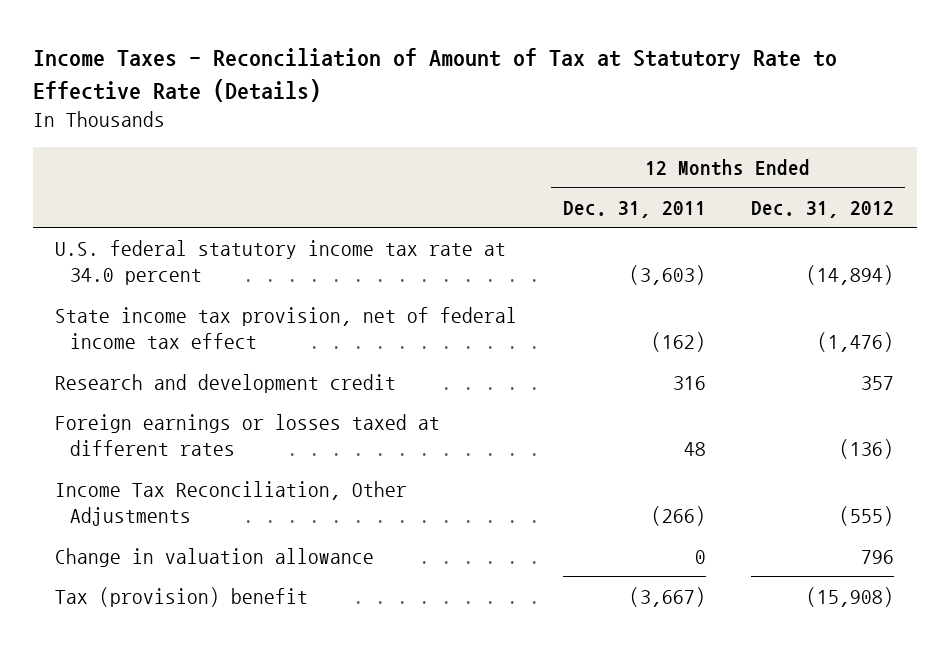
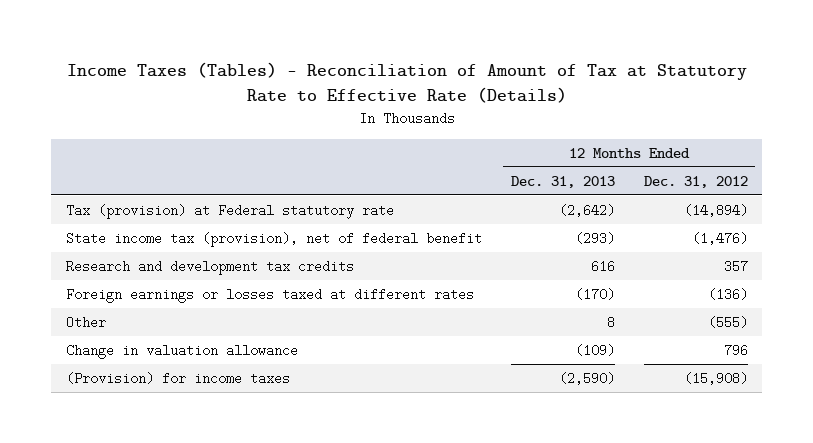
- Income Taxes - Reconciliation of Amount of Tax at Statutory Rate to Effective Rate (Details)
+ Income Taxes (Tables) - Reconciliation of Amount of Tax at Statutory Rate to Effective Rate (Details)
- | 12 Months Ended Dec. 31, 2011 | 12 Months Ended Dec. 31, 2012
+ | 12 Months Ended Dec. 31, 2013 | 12 Months Ended Dec. 31, 2012
- U.S. federal statutory income tax rate at 34.0 percent | (3,603) | (14,894)
- State income tax provision, net of federal income tax effect | (162) | (1,476)
- Research and development credit | 316 | 357
+ Tax (provision) at Federal statutory rate | (2,642) | (14,894)
+ State income tax (provision), net of federal benefit | (293) | (1,476)
+ Research and development tax credits | 616 | 357
- Income Tax Reconciliation, Other Adjustments | (266) | (555)
+ Other | 8 | (555)
- Tax (provision) benefit | (3,667) | (15,908)
+ (Provision) for income taxes | (2,590) | (15,908)

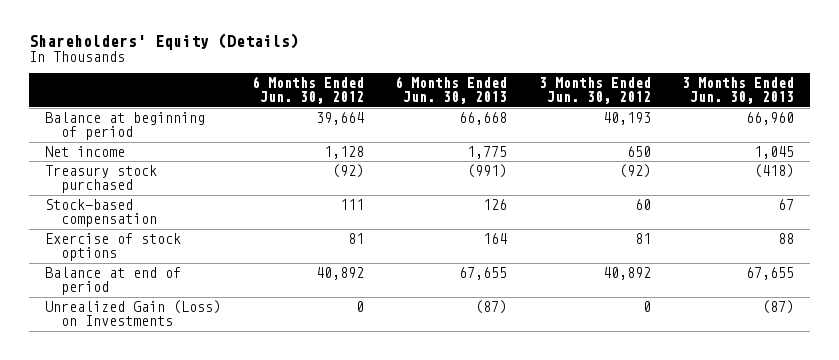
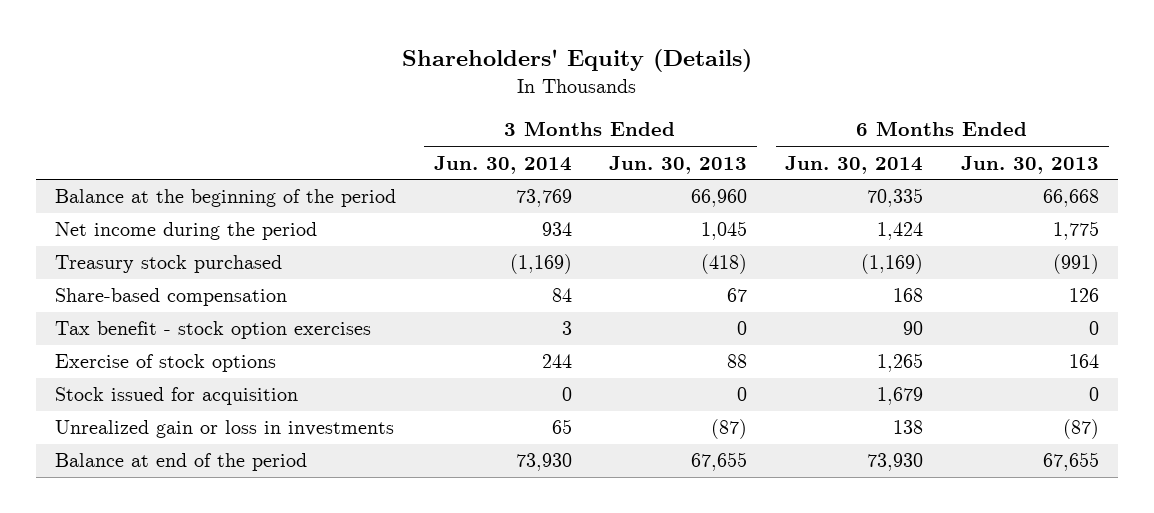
- | 6 Months Ended Jun. 30, 2012 | 6 Months Ended Jun. 30, 2013 | 3 Months Ended Jun. 30, 2012 | 3 Months Ended Jun. 30, 2013
+ | 3 Months Ended Jun. 30, 2014 | 3 Months Ended Jun. 30, 2013 | 6 Months Ended Jun. 30, 2014 | 6 Months Ended Jun. 30, 2013
- Balance at beginning of period | 39,664 | 66,668 | 40,193 | 66,960
- Net income | 1,128 | 1,775 | 650 | 1,045
+ Balance at the beginning of the period | 73,769 | 66,960 | 70,335 | 66,668
+ Net income during the period | 934 | 1,045 | 1,424 | 1,775
- Stock-based compensation | 111 | 126 | 60 | 67
+ Share-based compensation | 84 | 67 | 168 | 126
+ Tax benefit - stock option exercises | 3 | 0 | 90 | 0
- Balance at end of period | 40,892 | 67,655 | 40,892 | 67,655
- Unrealized Gain (Loss) on Investments | 0 | (87) | 0 | (87)
+ Stock issued for acquisition | 0 | 0 | 1,679 | 0
+ Unrealized gain or loss in investments | 65 | (87) | 138 | (87)
+ Balance at end of the period | 73,930 | 67,655 | 73,930 | 67,655

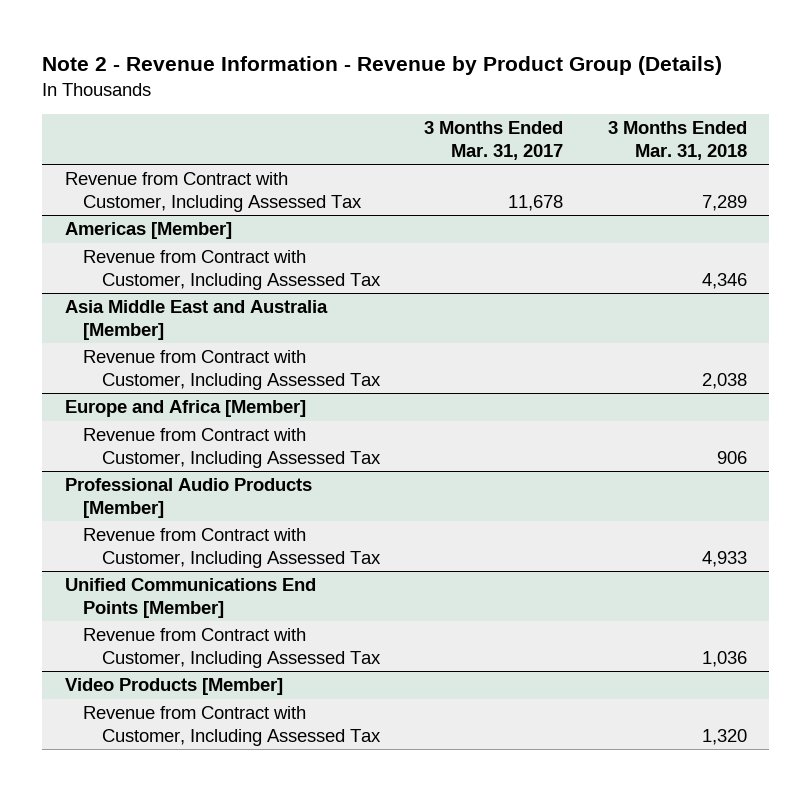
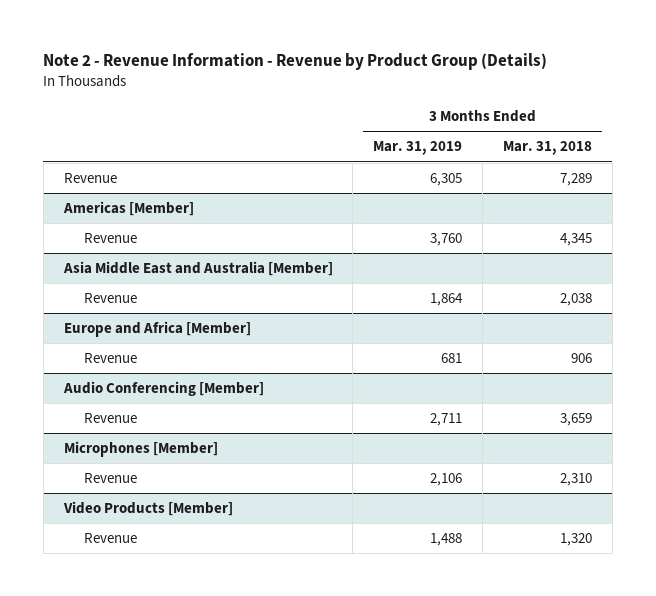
- | 3 Months Ended Mar. 31, 2017 | 3 Months Ended Mar. 31, 2018
+ | 3 Months Ended Mar. 31, 2019 | 3 Months Ended Mar. 31, 2018
- Revenue from Contract with Customer, Including Assessed Tax | 11,678 | 7,289
+ Revenue | 6,305 | 7,289
@ Americas [Member]
- Revenue from Contract with Customer, Including Assessed Tax | | 4,346
+ Revenue | 3,760 | 4,345
@ Asia Middle East and Australia [Member]
- Revenue from Contract with Customer, Including Assessed Tax | | 2,038
+ Revenue | 1,864 | 2,038
@ Europe and Africa [Member]
- Revenue from Contract with Customer, Including Assessed Tax | | 906
- Professional Audio Products [Member]
- Revenue from Contract with Customer, Including Assessed Tax | | 4,933
- Unified Communications End Points [Member]
- Revenue from Contract with Customer, Including Assessed Tax | | 1,036
@ Europe and Africa [Member]
+ Revenue | 681 | 906
+ Audio Conferencing [Member]
+ Revenue | 2,711 | 3,659
+ Microphones [Member]
+ Revenue | 2,106 | 2,310
@ Video Products [Member]
- Revenue from Contract with Customer, Including Assessed Tax | | 1,320
+ Revenue | 1,488 | 1,320

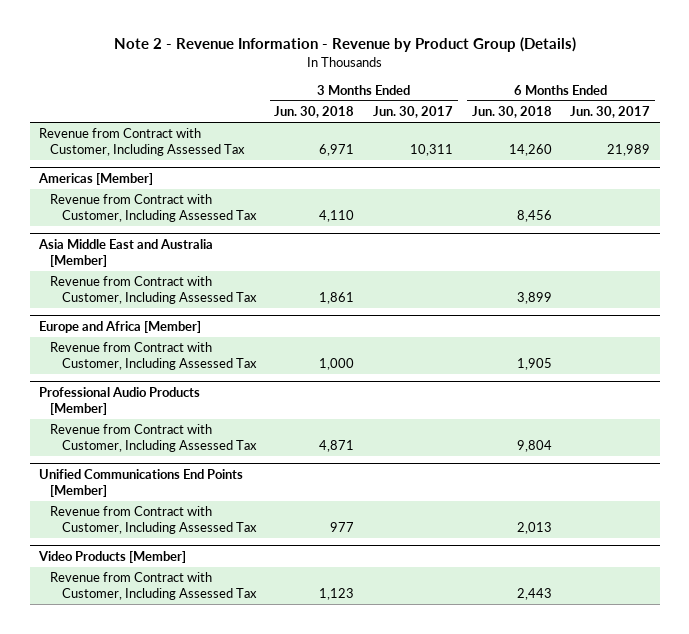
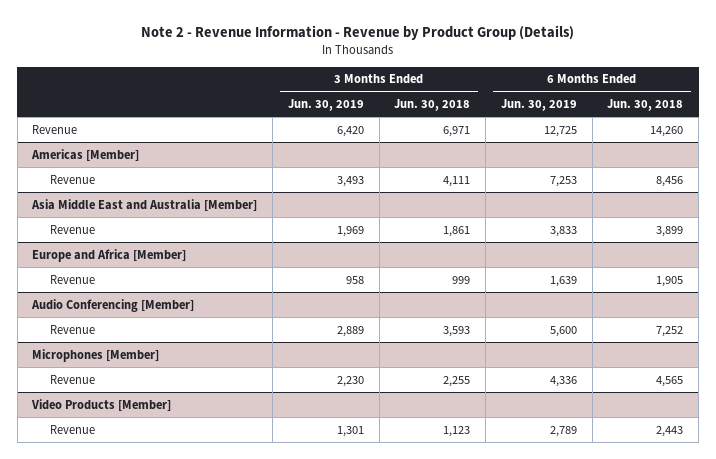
- | 3 Months Ended Jun. 30, 2018 | 3 Months Ended Jun. 30, 2017 | 6 Months Ended Jun. 30, 2018 | 6 Months Ended Jun. 30, 2017
+ | 3 Months Ended Jun. 30, 2019 | 3 Months Ended Jun. 30, 2018 | 6 Months Ended Jun. 30, 2019 | 6 Months Ended Jun. 30, 2018
- Revenue from Contract with Customer, Including Assessed Tax | 6,971 | 10,311 | 14,260 | 21,989
+ Revenue | 6,420 | 6,971 | 12,725 | 14,260
@ Americas [Member]
- Revenue from Contract with Customer, Including Assessed Tax | 4,110 | | 8,456 |
+ Revenue | 3,493 | 4,111 | 7,253 | 8,456
@ Asia Middle East and Australia [Member]
- Revenue from Contract with Customer, Including Assessed Tax | 1,861 | | 3,899 |
+ Revenue | 1,969 | 1,861 | 3,833 | 3,899
@ Europe and Africa [Member]
- Revenue from Contract with Customer, Including Assessed Tax | 1,000 | | 1,905 |
- Professional Audio Products [Member]
- Revenue from Contract with Customer, Including Assessed Tax | 4,871 | | 9,804 |
- Unified Communications End Points [Member]
- Revenue from Contract with Customer, Including Assessed Tax | 977 | | 2,013 |
@ Europe and Africa [Member]
+ Revenue | 958 | 999 | 1,639 | 1,905
+ Audio Conferencing [Member]
+ Revenue | 2,889 | 3,593 | 5,600 | 7,252
+ Microphones [Member]
+ Revenue | 2,230 | 2,255 | 4,336 | 4,565
@ Video Products [Member]
- Revenue from Contract with Customer, Including Assessed Tax | 1,123 | | 2,443 |
+ Revenue | 1,301 | 1,123 | 2,789 | 2,443

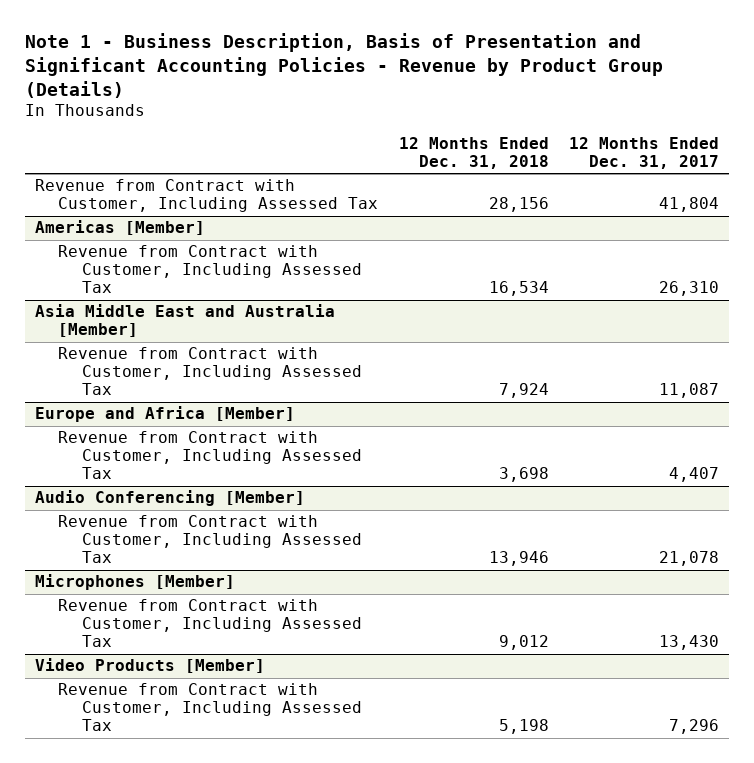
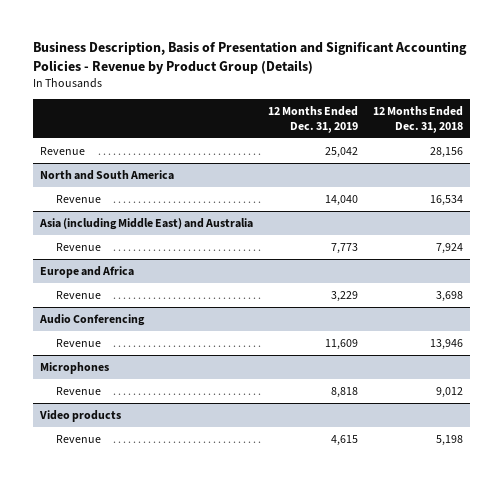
- Note 1 - Business Description, Basis of Presentation and Significant Accounting Policies - Revenue by Product Group (Details)
+ Business Description, Basis of Presentation and Significant Accounting Policies - Revenue by Product Group (Details)
- | 12 Months Ended Dec. 31, 2018 | 12 Months Ended Dec. 31, 2017
+ | 12 Months Ended Dec. 31, 2019 | 12 Months Ended Dec. 31, 2018
- Revenue from Contract with Customer, Including Assessed Tax | 28,156 | 41,804
- Americas [Member]
- Revenue from Contract with Customer, Including Assessed Tax | 16,534 | 26,310
- Asia Middle East and Australia [Member]
- Revenue from Contract with Customer, Including Assessed Tax | 7,924 | 11,087
- Europe and Africa [Member]
- Revenue from Contract with Customer, Including Assessed Tax | 3,698 | 4,407
- Audio Conferencing [Member]
- Revenue from Contract with Customer, Including Assessed Tax | 13,946 | 21,078
- Microphones [Member]
- Revenue from Contract with Customer, Including Assessed Tax | 9,012 | 13,430
- Video Products [Member]
- Revenue from Contract with Customer, Including Assessed Tax | 5,198 | 7,296
+ Revenue | 25,042 | 28,156
+ North and South America
+ Revenue | 14,040 | 16,534
+ Asia (including Middle East) and Australia
+ Revenue | 7,773 | 7,924
+ Europe and Africa
+ Revenue | 3,229 | 3,698
+ Audio Conferencing
+ Revenue | 11,609 | 13,946
+ Microphones
+ Revenue | 8,818 | 9,012
+ Video products
+ Revenue | 4,615 | 5,198

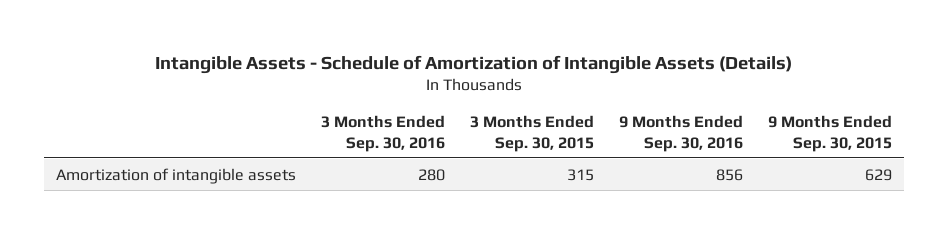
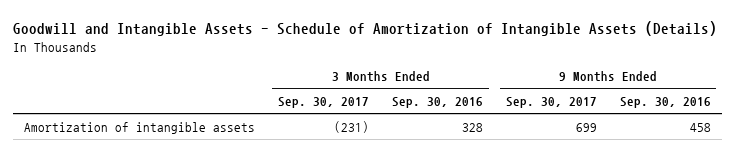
- Intangible Assets - Schedule of Amortization of Intangible Assets (Details)
+ Goodwill and Intangible Assets - Schedule of Amortization of Intangible Assets (Details)
- | 3 Months Ended Sep. 30, 2016 | 3 Months Ended Sep. 30, 2015 | 9 Months Ended Sep. 30, 2016 | 9 Months Ended Sep. 30, 2015
+ | 3 Months Ended Sep. 30, 2017 | 3 Months Ended Sep. 30, 2016 | 9 Months Ended Sep. 30, 2017 | 9 Months Ended Sep. 30, 2016
- Amortization of intangible assets | 280 | 315 | 856 | 629
+ Amortization of intangible assets | (231) | 328 | 699 | 458

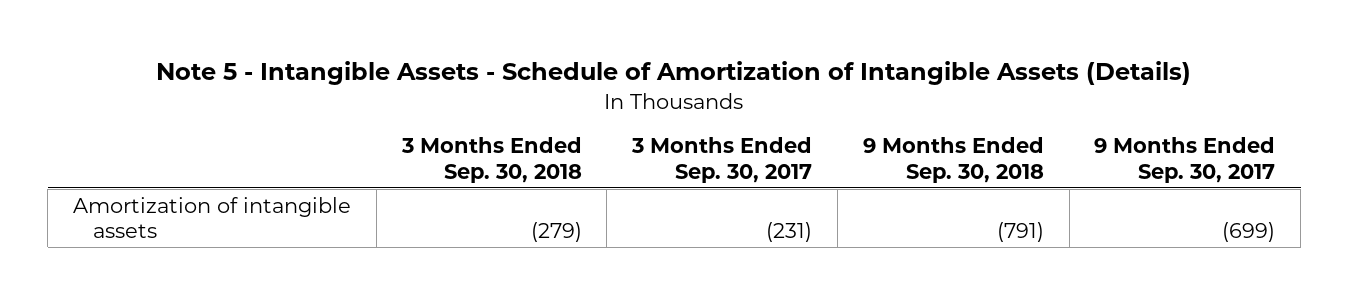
- Goodwill and Intangible Assets - Schedule of Amortization of Intangible Assets (Details)
+ Note 5 - Intangible Assets - Schedule of Amortization of Intangible Assets (Details)
- | 3 Months Ended Sep. 30, 2017 | 3 Months Ended Sep. 30, 2016 | 9 Months Ended Sep. 30, 2017 | 9 Months Ended Sep. 30, 2016
+ | 3 Months Ended Sep. 30, 2018 | 3 Months Ended Sep. 30, 2017 | 9 Months Ended Sep. 30, 2018 | 9 Months Ended Sep. 30, 2017
- Amortization of intangible assets | (231) | 328 | 699 | 458
+ Amortization of intangible assets | (279) | (231) | (791) | (699)

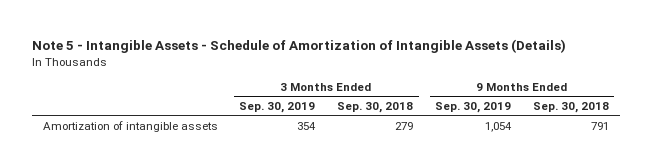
- | 3 Months Ended Sep. 30, 2018 | 3 Months Ended Sep. 30, 2017 | 9 Months Ended Sep. 30, 2018 | 9 Months Ended Sep. 30, 2017
+ | 3 Months Ended Sep. 30, 2019 | 3 Months Ended Sep. 30, 2018 | 9 Months Ended Sep. 30, 2019 | 9 Months Ended Sep. 30, 2018
- Amortization of intangible assets | (279) | (231) | (791) | (699)
+ Amortization of intangible assets | 354 | 279 | 1,054 | 791

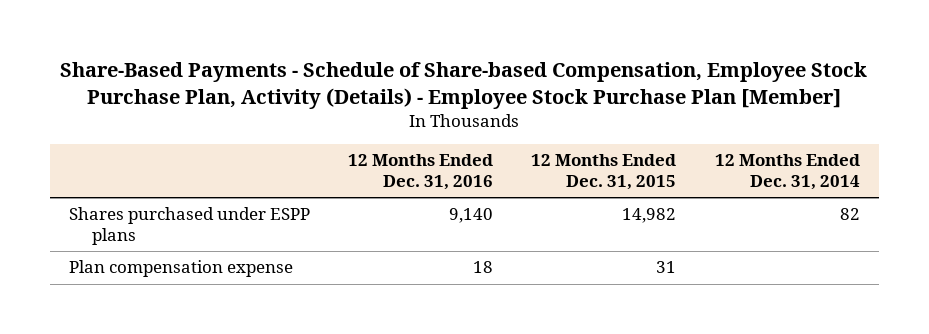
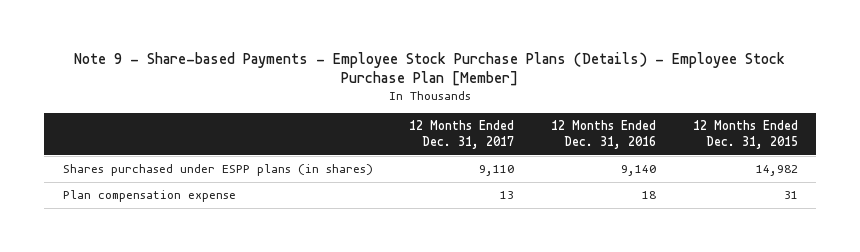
- Share-Based Payments - Schedule of Share-based Compensation, Employee Stock Purchase Plan, Activity (Details) - Employee Stock Purchase Plan [Member]
+ Note 9 - Share-based Payments - Employee Stock Purchase Plans (Details) - Employee Stock Purchase Plan [Member]
- | 12 Months Ended Dec. 31, 2016 | 12 Months Ended Dec. 31, 2015 | 12 Months Ended Dec. 31, 2014
+ | 12 Months Ended Dec. 31, 2017 | 12 Months Ended Dec. 31, 2016 | 12 Months Ended Dec. 31, 2015
- Shares purchased under ESPP plans | 9,140 | 14,982 | 82
+ Shares purchased under ESPP plans (in shares) | 9,110 | 9,140 | 14,982

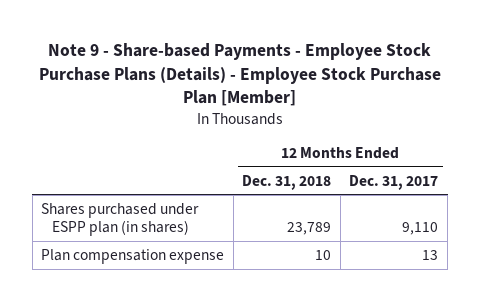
- | 12 Months Ended Dec. 31, 2017 | 12 Months Ended Dec. 31, 2016 | 12 Months Ended Dec. 31, 2015
+ | 12 Months Ended Dec. 31, 2018 | 12 Months Ended Dec. 31, 2017
- Shares purchased under ESPP plans (in shares) | 9,110 | 9,140 | 14,982
+ Shares purchased under ESPP plan (in shares) | 23,789 | 9,110

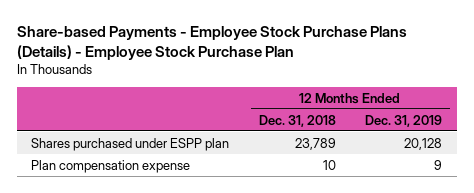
- Note 9 - Share-based Payments - Employee Stock Purchase Plans (Details) - Employee Stock Purchase Plan [Member]
+ Share-based Payments - Employee Stock Purchase Plans (Details) - Employee Stock Purchase Plan
- | 12 Months Ended Dec. 31, 2018 | 12 Months Ended Dec. 31, 2017
+ | 12 Months Ended Dec. 31, 2018 | 12 Months Ended Dec. 31, 2019
- Shares purchased under ESPP plan (in shares) | 23,789 | 9,110
+ Shares purchased under ESPP plan | 23,789 | 20,128

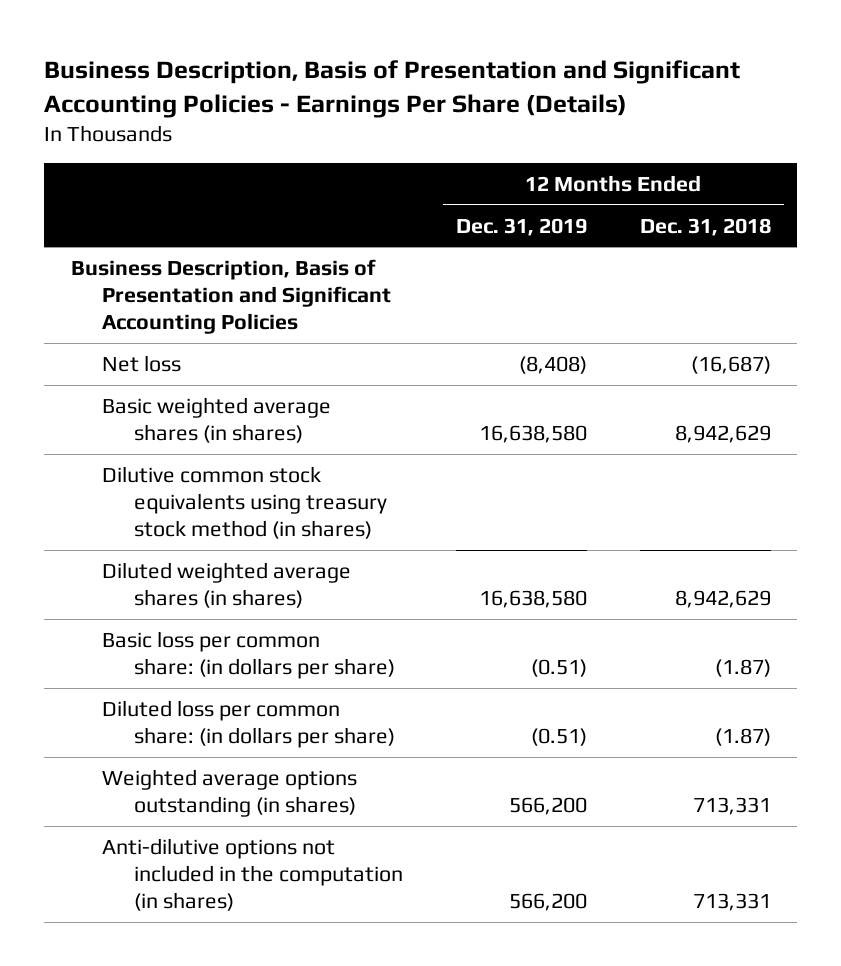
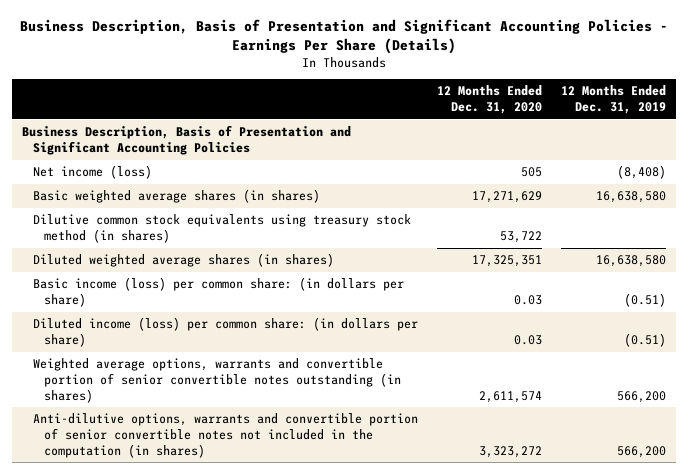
- | 12 Months Ended Dec. 31, 2019 | 12 Months Ended Dec. 31, 2018
+ | 12 Months Ended Dec. 31, 2020 | 12 Months Ended Dec. 31, 2019
- Net loss | (8,408) | (16,687)
+ Net income (loss) | 505 | (8,408)
- Basic loss per common share: (in dollars per share) | (0.51) | (1.87)
- Diluted loss per common share: (in dollars per share) | (0.51) | (1.87)
- Weighted average options outstanding (in shares) | 566,200 | 713,331
- Anti-dilutive options not included in the computation (in shares) | 566,200 | 713,331
+ Basic income (loss) per common share: (in dollars per share) | 0.03 | (0.51)
+ Diluted income (loss) per common share: (in dollars per share) | 0.03 | (0.51)
+ Weighted average options, warrants and convertible portion of senior convertible notes outstanding (in shares) | 2,611,574 | 566,200
+ Anti-dilutive options, warrants and convertible portion of senior convertible notes not included in the computation (in shares) | 3,323,272 | 566,200

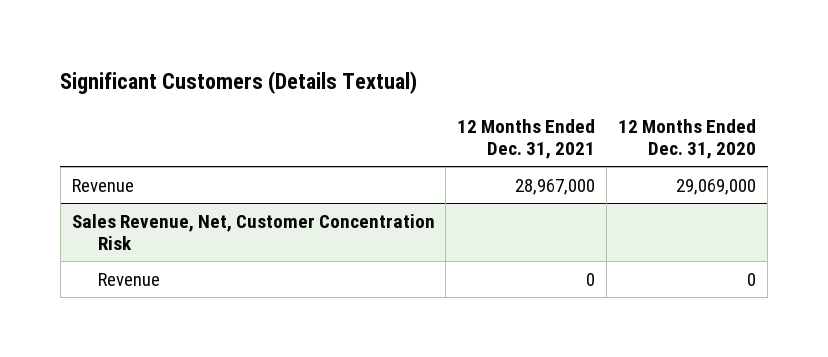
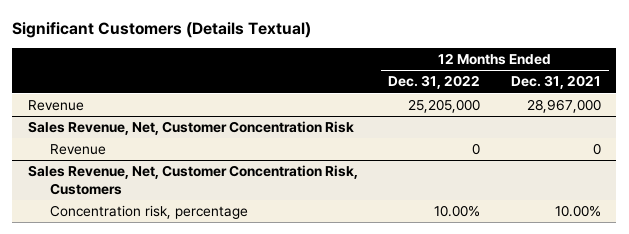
- | 12 Months Ended Dec. 31, 2021 | 12 Months Ended Dec. 31, 2020
+ | 12 Months Ended Dec. 31, 2022 | 12 Months Ended Dec. 31, 2021
+ Sales Revenue, Net, Customer Concentration Risk, Customers
+ Concentration risk, percentage | 10.00% | 10.00%

